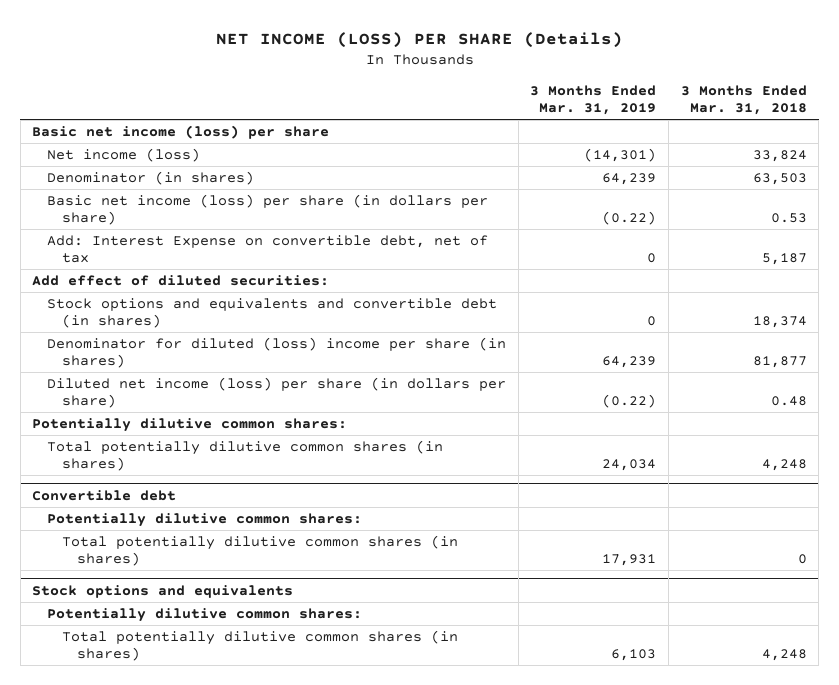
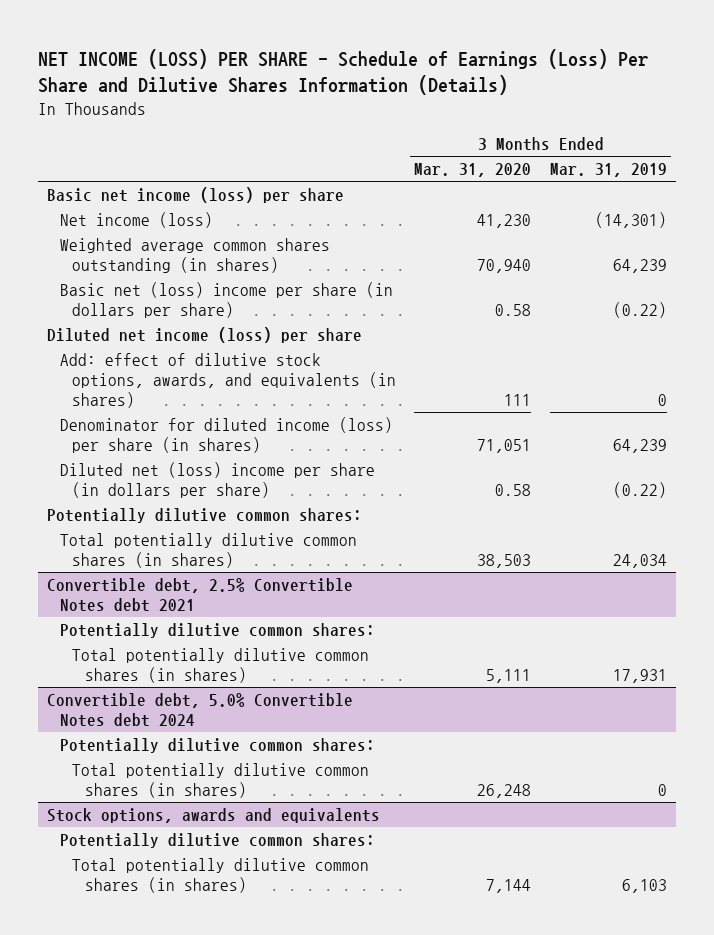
- NET INCOME (LOSS) PER SHARE (Details)
+ NET INCOME (LOSS) PER SHARE - Schedule of Earnings (Loss) Per Share and Dilutive Shares Information (Details)
- | 3 Months Ended Mar. 31, 2019 | 3 Months Ended Mar. 31, 2018
+ | 3 Months Ended Mar. 31, 2020 | 3 Months Ended Mar. 31, 2019
- Denominator (in shares) | 64,239 | 63,503
- Basic net income (loss) per share (in dollars per share) | (0.22) | 0.53
- Add: Interest Expense on convertible debt, net of tax | 0 | 5,187
- Add effect of diluted securities:
- Stock options and equivalents and convertible debt (in shares) | 0 | 18,374
- Denominator for diluted (loss) income per share (in shares) | 64,239 | 81,877
- Diluted net income (loss) per share (in dollars per share) | (0.22) | 0.48
+ Weighted average common shares outstanding (in shares) | 70,940 | 64,239
+ Basic net (loss) income per share (in dollars per share) | 0.58 | (0.22)
+ Diluted net income (loss) per share
+ Add: effect of dilutive stock options, awards, and equivalents (in shares) | 111 | 0
+ Denominator for diluted income (loss) per share (in shares) | 71,051 | 64,239
+ Diluted net (loss) income per share (in dollars per share) | 0.58 | (0.22)
- Convertible debt
+ Convertible debt, 2.5% Convertible Notes debt 2021
- Stock options and equivalents
+ Convertible debt, 5.0% Convertible Notes debt 2024
+ Total potentially dilutive common shares (in shares) | 26,248 | 0
+ Stock options, awards and equivalents
+ Potentially dilutive common shares:

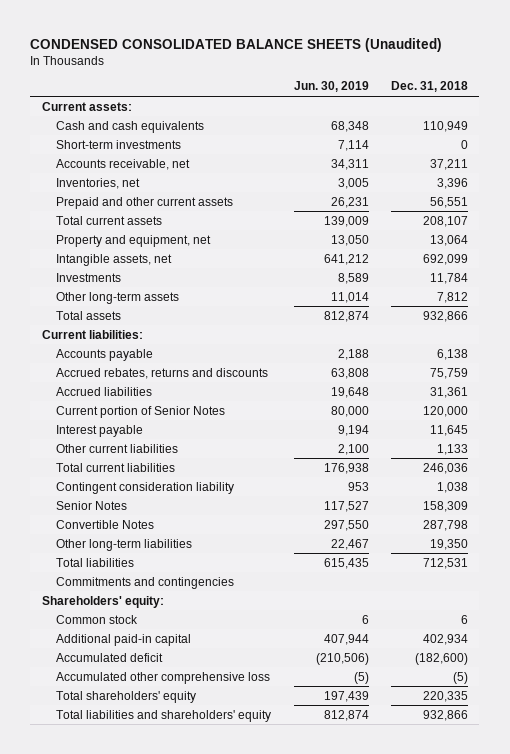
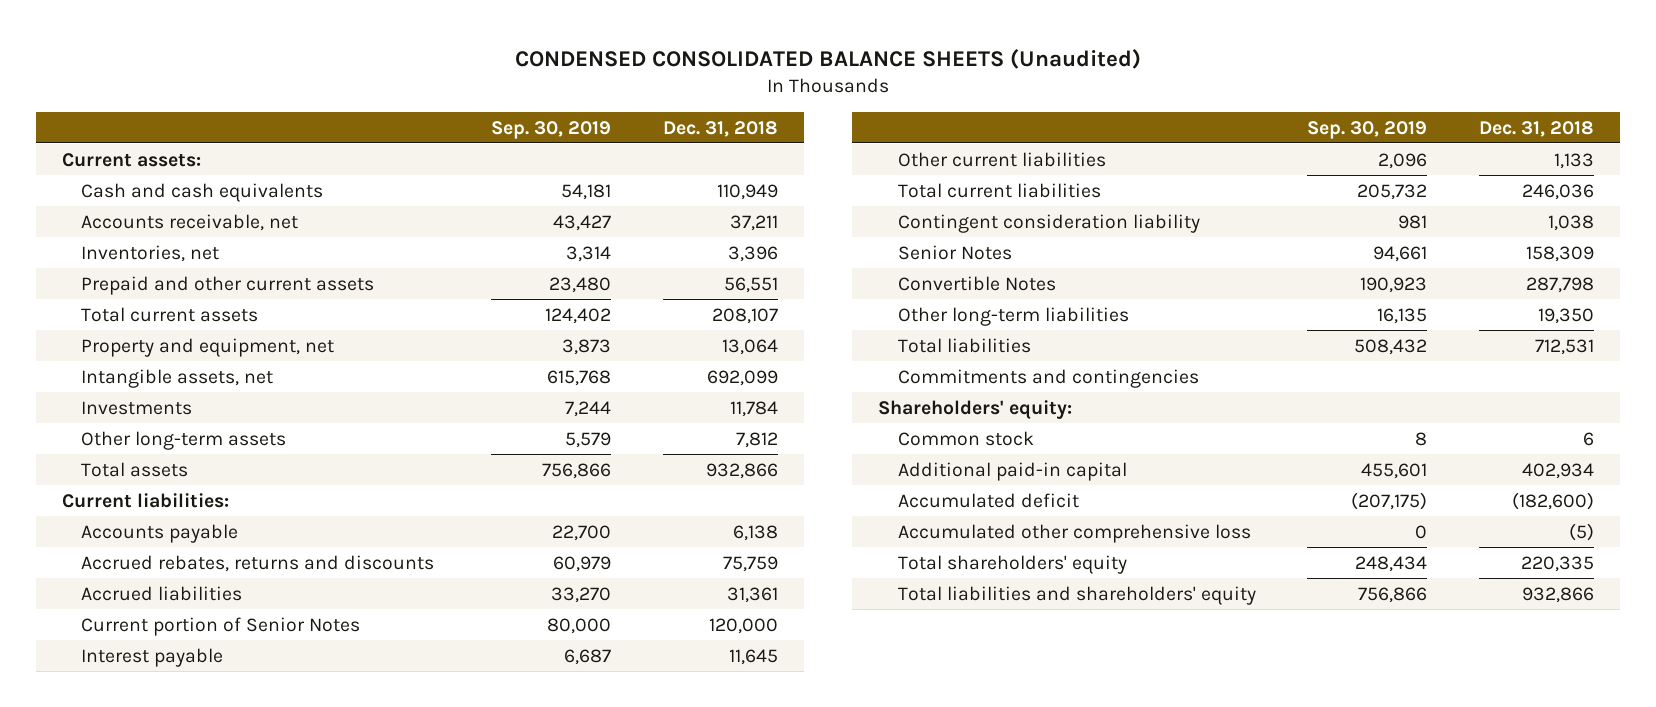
- | Jun. 30, 2019 | Dec. 31, 2018
+ | Sep. 30, 2019 | Dec. 31, 2018
- Short-term investments | 7,114 | 0

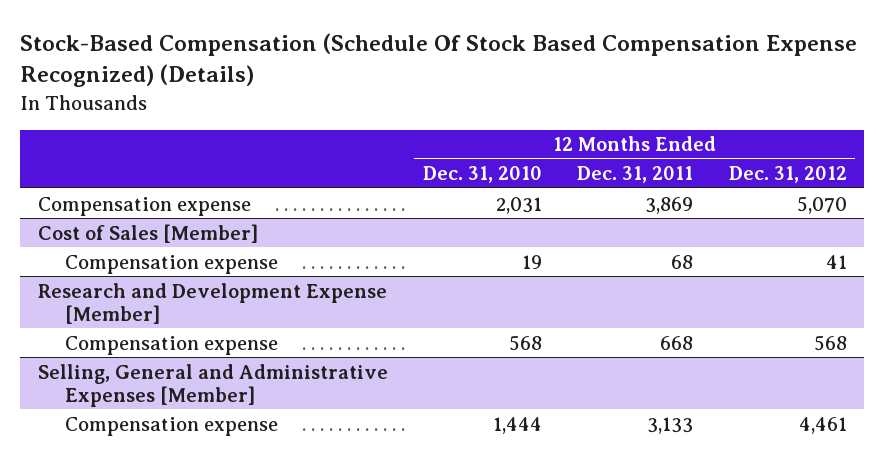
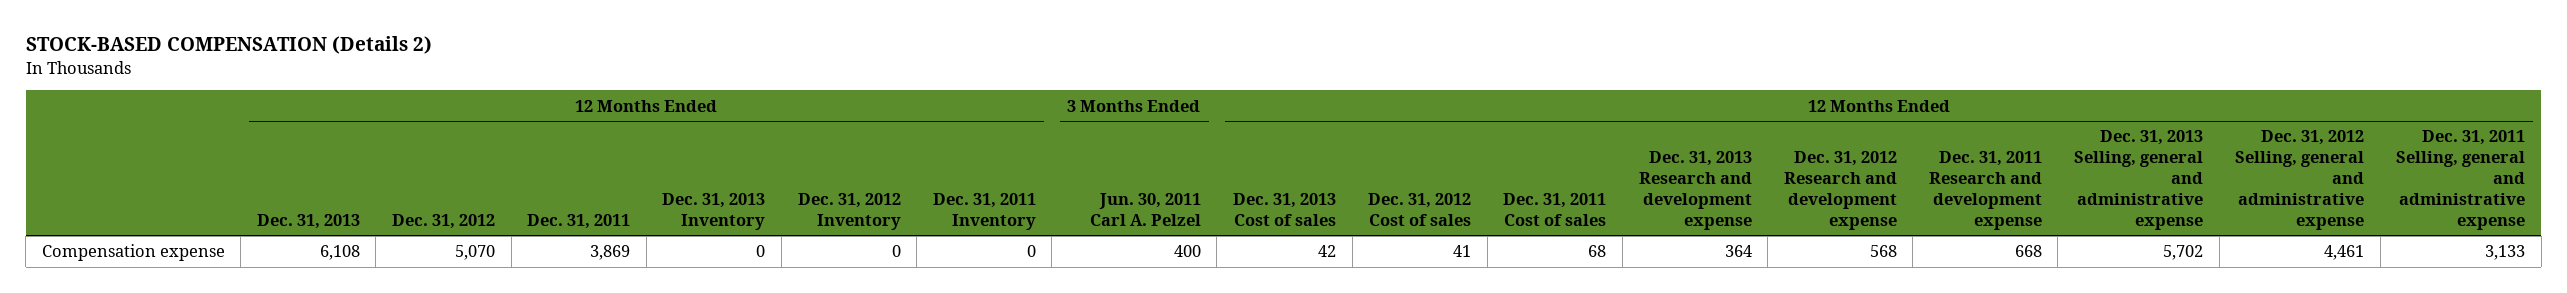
- Stock-Based Compensation (Schedule Of Stock Based Compensation Expense Recognized) (Details)
+ STOCK-BASED COMPENSATION (Details 2)
- | 12 Months Ended Dec. 31, 2010 | 12 Months Ended Dec. 31, 2011 | 12 Months Ended Dec. 31, 2012
+ | 12 Months Ended Dec. 31, 2013 | 12 Months Ended Dec. 31, 2012 | 12 Months Ended Dec. 31, 2011 | 12 Months Ended Dec. 31, 2013 Inventory | 12 Months Ended Dec. 31, 2012 Inventory | 12 Months Ended Dec. 31, 2011 Inventory | 3 Months Ended Jun. 30, 2011 Carl A. Pelzel | 12 Months Ended Dec. 31, 2013 Cost of sales | 12 Months Ended Dec. 31, 2012 Cost of sales | 12 Months Ended Dec. 31, 2011 Cost of sales | 12 Months Ended Dec. 31, 2013 Research and development expense | 12 Months Ended Dec. 31, 2012 Research and development expense | 12 Months Ended Dec. 31, 2011 Research and development expense | 12 Months Ended Dec. 31, 2013 Selling, general and administrative expense | 12 Months Ended Dec. 31, 2012 Selling, general and administrative expense | 12 Months Ended Dec. 31, 2011 Selling, general and administrative expense
- Cost of Sales [Member]
- Compensation expense | 19 | 68 | 41
- Research and Development Expense [Member]
- Compensation expense | 568 | 668 | 568
- Selling, General and Administrative Expenses [Member]
- Compensation expense | 1,444 | 3,133 | 4,461

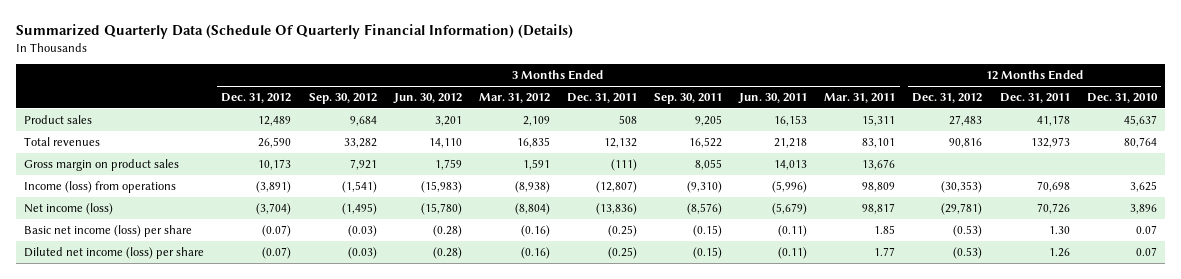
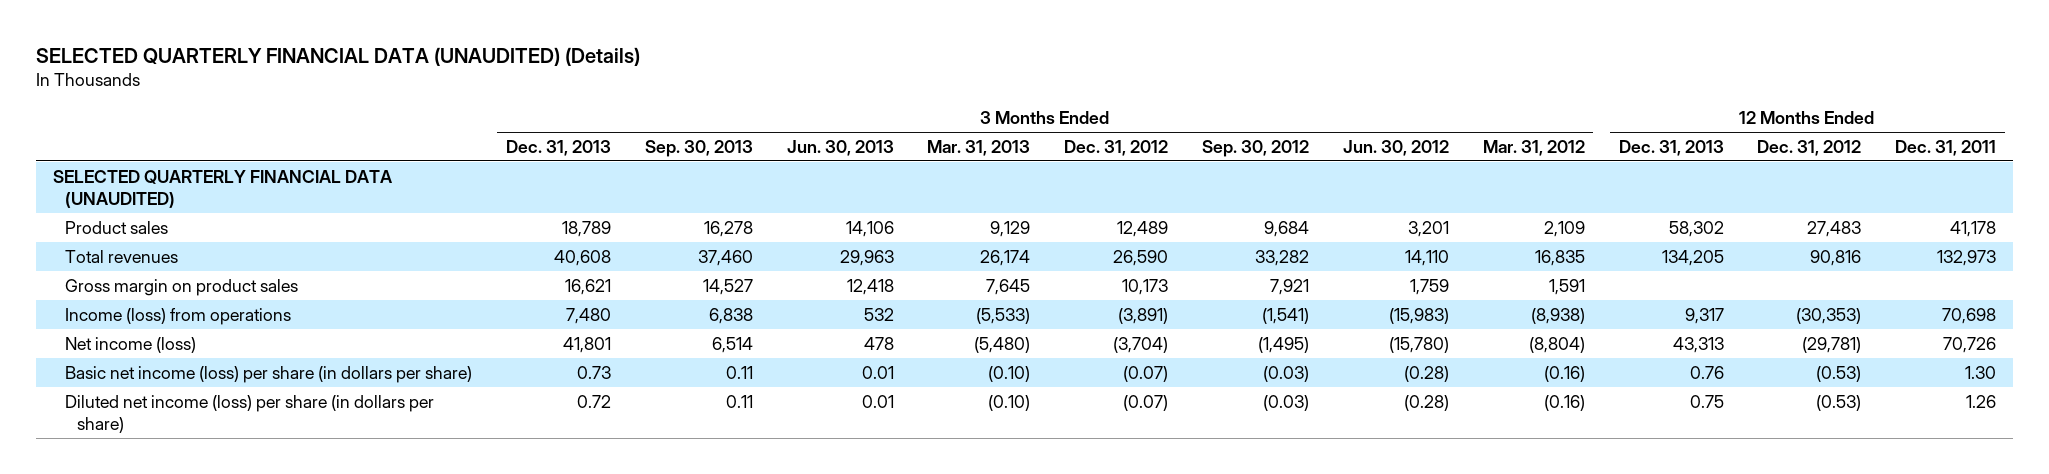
- Summarized Quarterly Data (Schedule Of Quarterly Financial Information) (Details)
+ SELECTED QUARTERLY FINANCIAL DATA (UNAUDITED) (Details)
- | 3 Months Ended Dec. 31, 2012 | 3 Months Ended Sep. 30, 2012 | 3 Months Ended Jun. 30, 2012 | 3 Months Ended Mar. 31, 2012 | 3 Months Ended Dec. 31, 2011 | 3 Months Ended Sep. 30, 2011 | 3 Months Ended Jun. 30, 2011 | 3 Months Ended Mar. 31, 2011 | 12 Months Ended Dec. 31, 2012 | 12 Months Ended Dec. 31, 2011 | 12 Months Ended Dec. 31, 2010
+ | 3 Months Ended Dec. 31, 2013 | 3 Months Ended Sep. 30, 2013 | 3 Months Ended Jun. 30, 2013 | 3 Months Ended Mar. 31, 2013 | 3 Months Ended Dec. 31, 2012 | 3 Months Ended Sep. 30, 2012 | 3 Months Ended Jun. 30, 2012 | 3 Months Ended Mar. 31, 2012 | 12 Months Ended Dec. 31, 2013 | 12 Months Ended Dec. 31, 2012 | 12 Months Ended Dec. 31, 2011
+ SELECTED QUARTERLY FINANCIAL DATA (UNAUDITED)
- Basic net income (loss) per share | (0.07) | (0.03) | (0.28) | (0.16) | (0.25) | (0.15) | (0.11) | 1.85 | (0.53) | 1.30 | 0.07
- Diluted net income (loss) per share | (0.07) | (0.03) | (0.28) | (0.16) | (0.25) | (0.15) | (0.11) | 1.77 | (0.53) | 1.26 | 0.07
+ Basic net income (loss) per share (in dollars per share) | 0.73 | 0.11 | 0.01 | (0.10) | (0.07) | (0.03) | (0.28) | (0.16) | 0.76 | (0.53) | 1.30
+ Diluted net income (loss) per share (in dollars per share) | 0.72 | 0.11 | 0.01 | (0.10) | (0.07) | (0.03) | (0.28) | (0.16) | 0.75 | (0.53) | 1.26

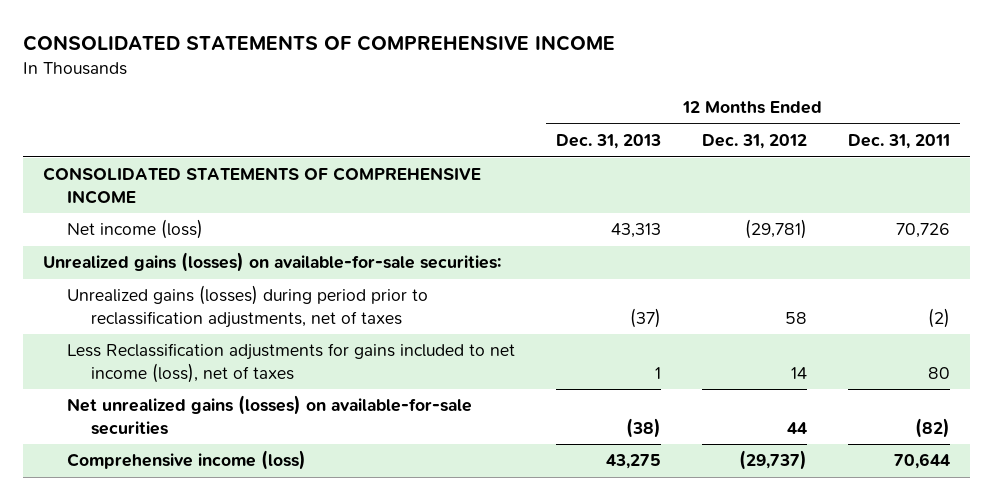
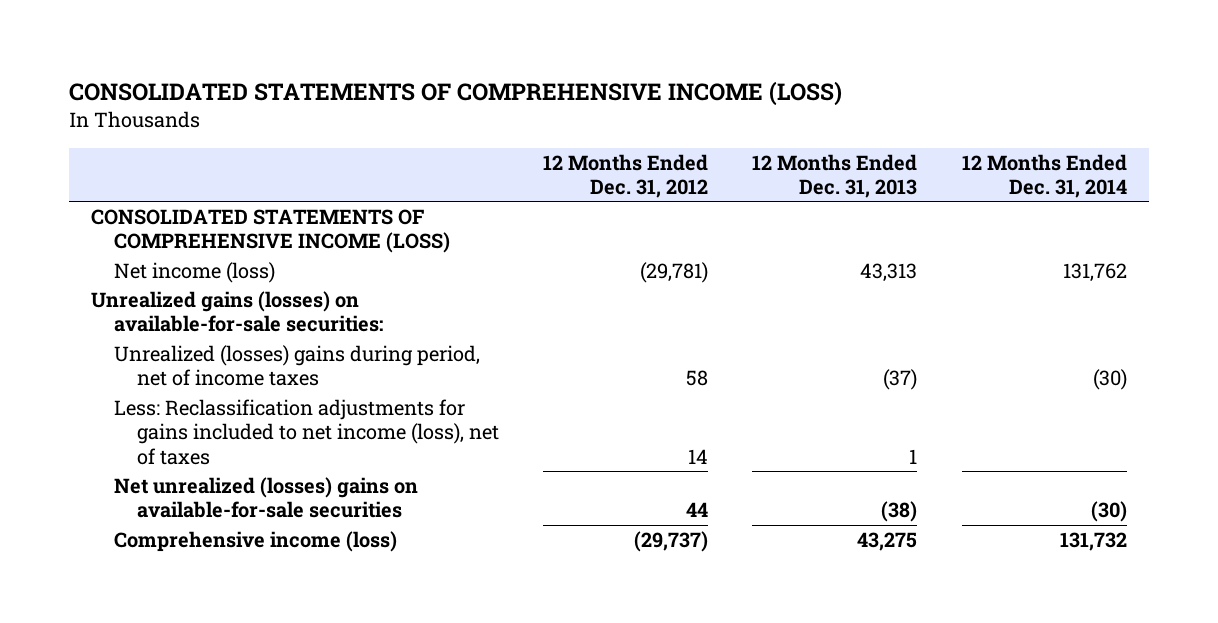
- CONSOLIDATED STATEMENTS OF COMPREHENSIVE INCOME
+ CONSOLIDATED STATEMENTS OF COMPREHENSIVE INCOME (LOSS)
- | 12 Months Ended Dec. 31, 2013 | 12 Months Ended Dec. 31, 2012 | 12 Months Ended Dec. 31, 2011
+ | 12 Months Ended Dec. 31, 2012 | 12 Months Ended Dec. 31, 2013 | 12 Months Ended Dec. 31, 2014
- CONSOLIDATED STATEMENTS OF COMPREHENSIVE INCOME
+ CONSOLIDATED STATEMENTS OF COMPREHENSIVE INCOME (LOSS)
- Unrealized gains (losses) during period prior to reclassification adjustments, net of taxes | (37) | 58 | (2)
- Less Reclassification adjustments for gains included to net income (loss), net of taxes | 1 | 14 | 80
- Net unrealized gains (losses) on available-for-sale securities | (38) | 44 | (82)
+ Unrealized (losses) gains during period, net of income taxes | 58 | (37) | (30)
+ Less: Reclassification adjustments for gains included to net income (loss), net of taxes | 14 | 1 |
+ Net unrealized (losses) gains on available-for-sale securities | 44 | (38) | (30)

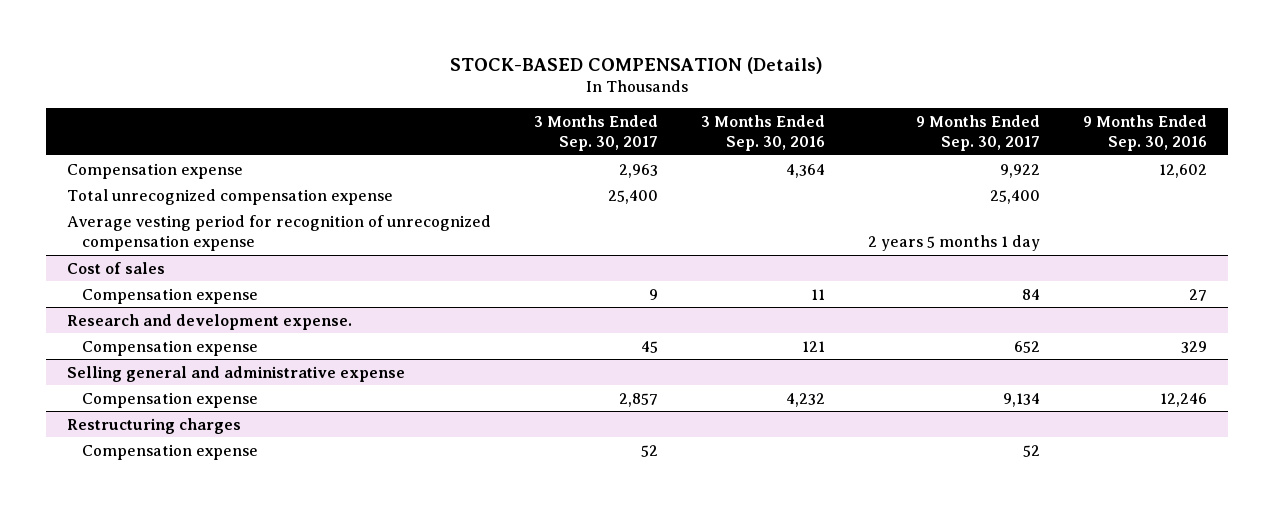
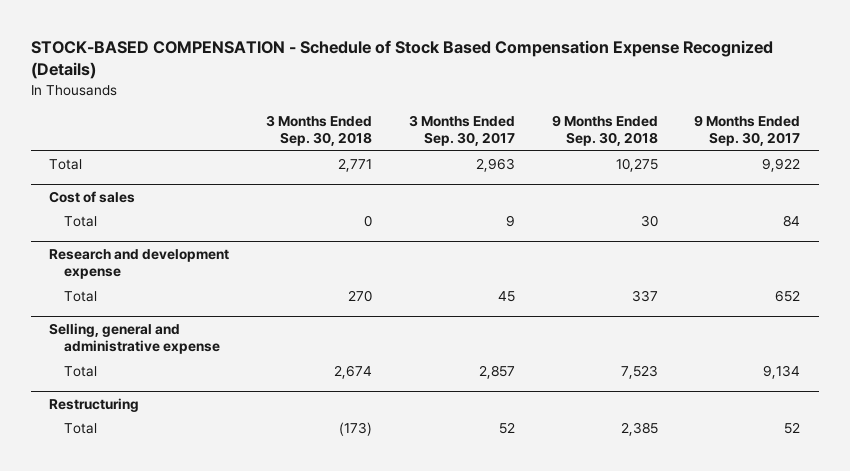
- STOCK-BASED COMPENSATION (Details)
+ STOCK-BASED COMPENSATION - Schedule of Stock Based Compensation Expense Recognized (Details)
- | 3 Months Ended Sep. 30, 2017 | 3 Months Ended Sep. 30, 2016 | 9 Months Ended Sep. 30, 2017 | 9 Months Ended Sep. 30, 2016
+ | 3 Months Ended Sep. 30, 2018 | 3 Months Ended Sep. 30, 2017 | 9 Months Ended Sep. 30, 2018 | 9 Months Ended Sep. 30, 2017
- Compensation expense | 2,963 | 4,364 | 9,922 | 12,602
- Total unrecognized compensation expense | 25,400 | | 25,400 |
- Average vesting period for recognition of unrecognized compensation expense | | | 2 years 5 months 1 day |
+ Total | 2,771 | 2,963 | 10,275 | 9,922
@ Cost of sales
- Compensation expense | 9 | 11 | 84 | 27
- Research and development expense.
- Compensation expense | 45 | 121 | 652 | 329
- Selling general and administrative expense
- Compensation expense | 2,857 | 4,232 | 9,134 | 12,246
- Restructuring charges
- Compensation expense | 52 | | 52 |
@ Cost of sales
+ Total | 0 | 9 | 30 | 84
+ Research and development expense
+ Total | 270 | 45 | 337 | 652
+ Selling, general and administrative expense
+ Total | 2,674 | 2,857 | 7,523 | 9,134
+ Restructuring
+ Total | (173) | 52 | 2,385 | 52

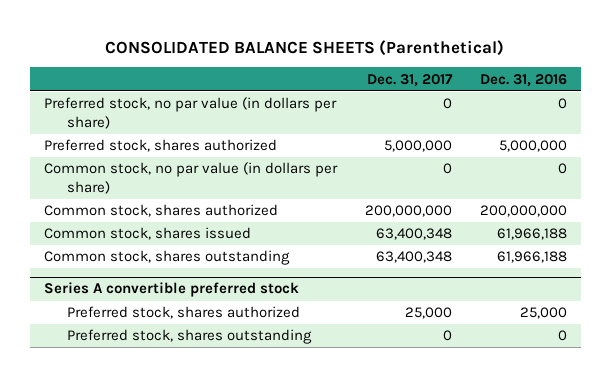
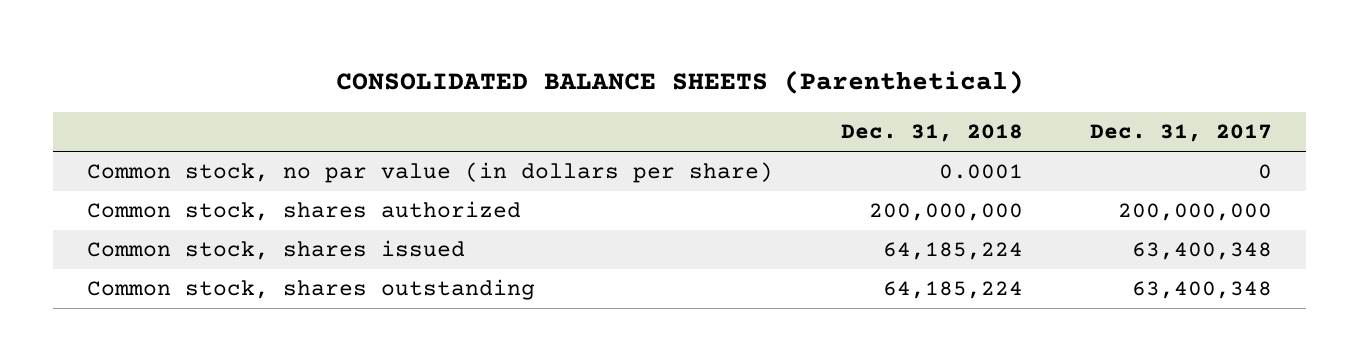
- | Dec. 31, 2017 | Dec. 31, 2016
+ | Dec. 31, 2018 | Dec. 31, 2017
- Preferred stock, no par value (in dollars per share) | 0 | 0
- Preferred stock, shares authorized | 5,000,000 | 5,000,000
- Series A convertible preferred stock
- Preferred stock, shares authorized | 25,000 | 25,000
- Preferred stock, shares outstanding | 0 | 0

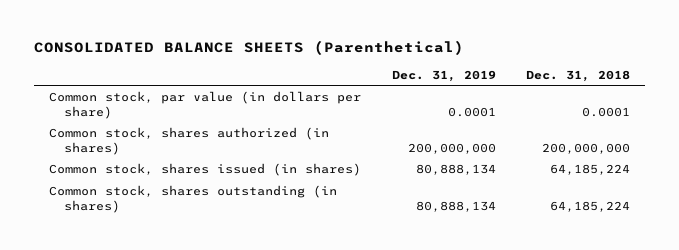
- | Dec. 31, 2018 | Dec. 31, 2017
+ | Dec. 31, 2019 | Dec. 31, 2018
- Common stock, no par value (in dollars per share) | 0.0001 | 0
- Common stock, shares authorized | 200,000,000 | 200,000,000
- Common stock, shares issued | 64,185,224 | 63,400,348
- Common stock, shares outstanding | 64,185,224 | 63,400,348
+ Common stock, par value (in dollars per share) | 0.0001 | 0.0001
+ Common stock, shares authorized (in shares) | 200,000,000 | 200,000,000
+ Common stock, shares issued (in shares) | 80,888,134 | 64,185,224
+ Common stock, shares outstanding (in shares) | 80,888,134 | 64,185,224

